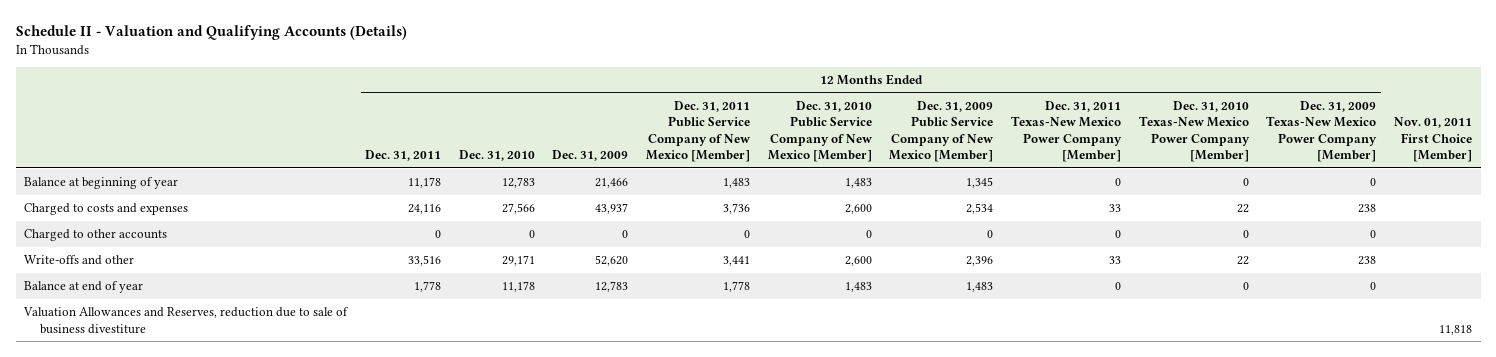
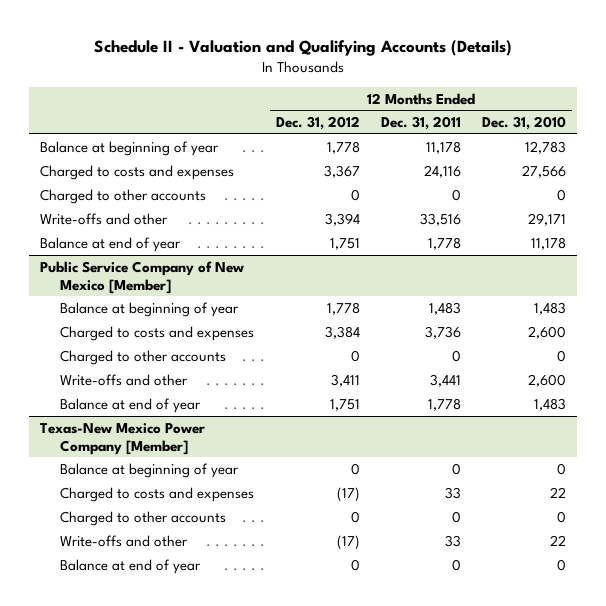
- | 12 Months Ended Dec. 31, 2011 | 12 Months Ended Dec. 31, 2010 | 12 Months Ended Dec. 31, 2009 | 12 Months Ended Dec. 31, 2011 Public Service Company of New Mexico [Member] | 12 Months Ended Dec. 31, 2010 Public Service Company of New Mexico [Member] | 12 Months Ended Dec. 31, 2009 Public Service Company of New Mexico [Member] | 12 Months Ended Dec. 31, 2011 Texas-New Mexico Power Company [Member] | 12 Months Ended Dec. 31, 2010 Texas-New Mexico Power Company [Member] | 12 Months Ended Dec. 31, 2009 Texas-New Mexico Power Company [Member] | Nov. 01, 2011 First Choice [Member]
+ | 12 Months Ended Dec. 31, 2012 | 12 Months Ended Dec. 31, 2011 | 12 Months Ended Dec. 31, 2010
- Valuation Allowances and Reserves, reduction due to sale of business divestiture | | | | | | | | | | 11,818
+ Public Service Company of New Mexico [Member]
+ Balance at beginning of year | 1,778 | 1,483 | 1,483
+ Charged to costs and expenses | 3,384 | 3,736 | 2,600
+ Charged to other accounts | 0 | 0 | 0
+ Write-offs and other | 3,411 | 3,441 | 2,600
+ Balance at end of year | 1,751 | 1,778 | 1,483
+ Texas-New Mexico Power Company [Member]
+ Balance at beginning of year | 0 | 0 | 0
+ Charged to costs and expenses | (17) | 33 | 22
+ Charged to other accounts | 0 | 0 | 0
+ Write-offs and other | (17) | 33 | 22
+ Balance at end of year | 0 | 0 | 0

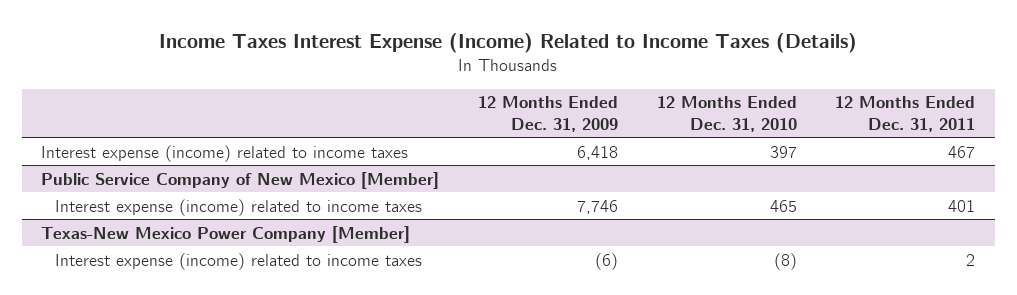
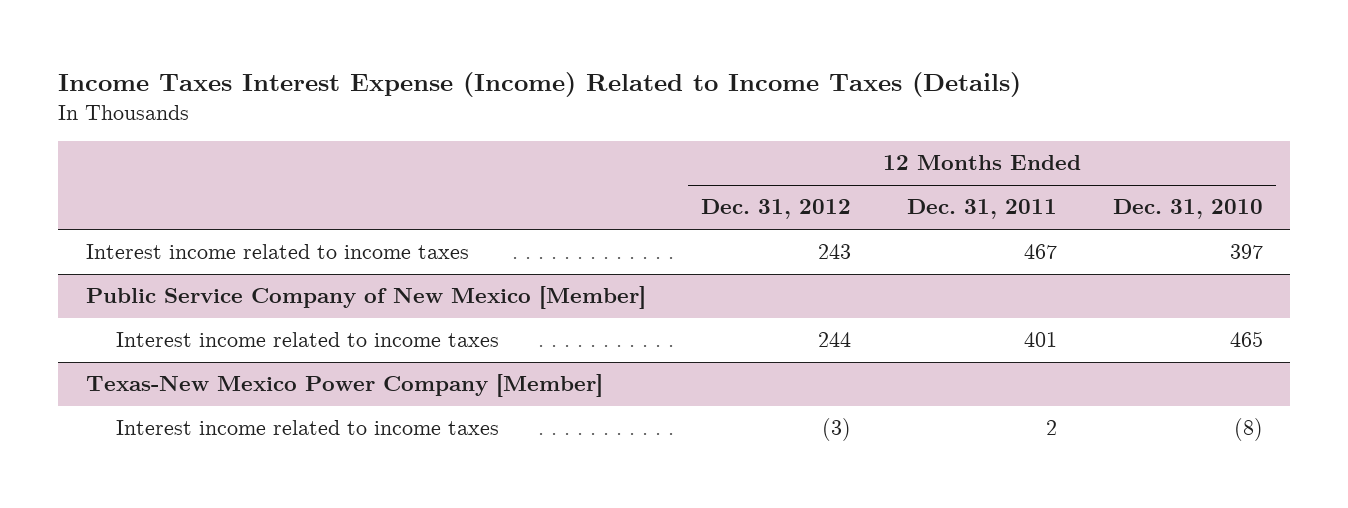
- | 12 Months Ended Dec. 31, 2009 | 12 Months Ended Dec. 31, 2010 | 12 Months Ended Dec. 31, 2011
+ | 12 Months Ended Dec. 31, 2012 | 12 Months Ended Dec. 31, 2011 | 12 Months Ended Dec. 31, 2010
- Interest expense (income) related to income taxes | 6,418 | 397 | 467
+ Interest income related to income taxes | 243 | 467 | 397
@ Public Service Company of New Mexico [Member]
- Interest expense (income) related to income taxes | 7,746 | 465 | 401
+ Interest income related to income taxes | 244 | 401 | 465
@ Texas-New Mexico Power Company [Member]
- Interest expense (income) related to income taxes | (6) | (8) | 2
+ Interest income related to income taxes | (3) | 2 | (8)

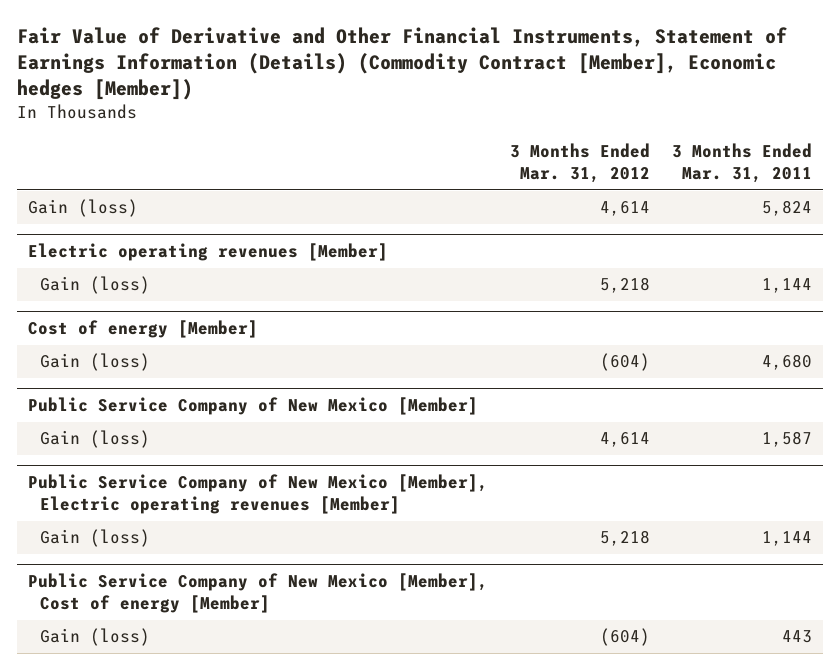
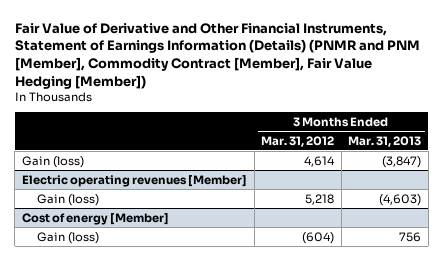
- Fair Value of Derivative and Other Financial Instruments, Statement of Earnings Information (Details) (Commodity Contract [Member], Economic hedges [Member])
+ Fair Value of Derivative and Other Financial Instruments, Statement of Earnings Information (Details) (PNMR and PNM [Member], Commodity Contract [Member], Fair Value Hedging [Member])
- | 3 Months Ended Mar. 31, 2012 | 3 Months Ended Mar. 31, 2011
+ | 3 Months Ended Mar. 31, 2012 | 3 Months Ended Mar. 31, 2013
- Public Service Company of New Mexico [Member]
- Gain (loss) | 4,614 | 1,587
- Public Service Company of New Mexico [Member], Electric operating revenues [Member]
- Gain (loss) | 5,218 | 1,144
- Public Service Company of New Mexico [Member], Cost of energy [Member]
- Gain (loss) | (604) | 443

